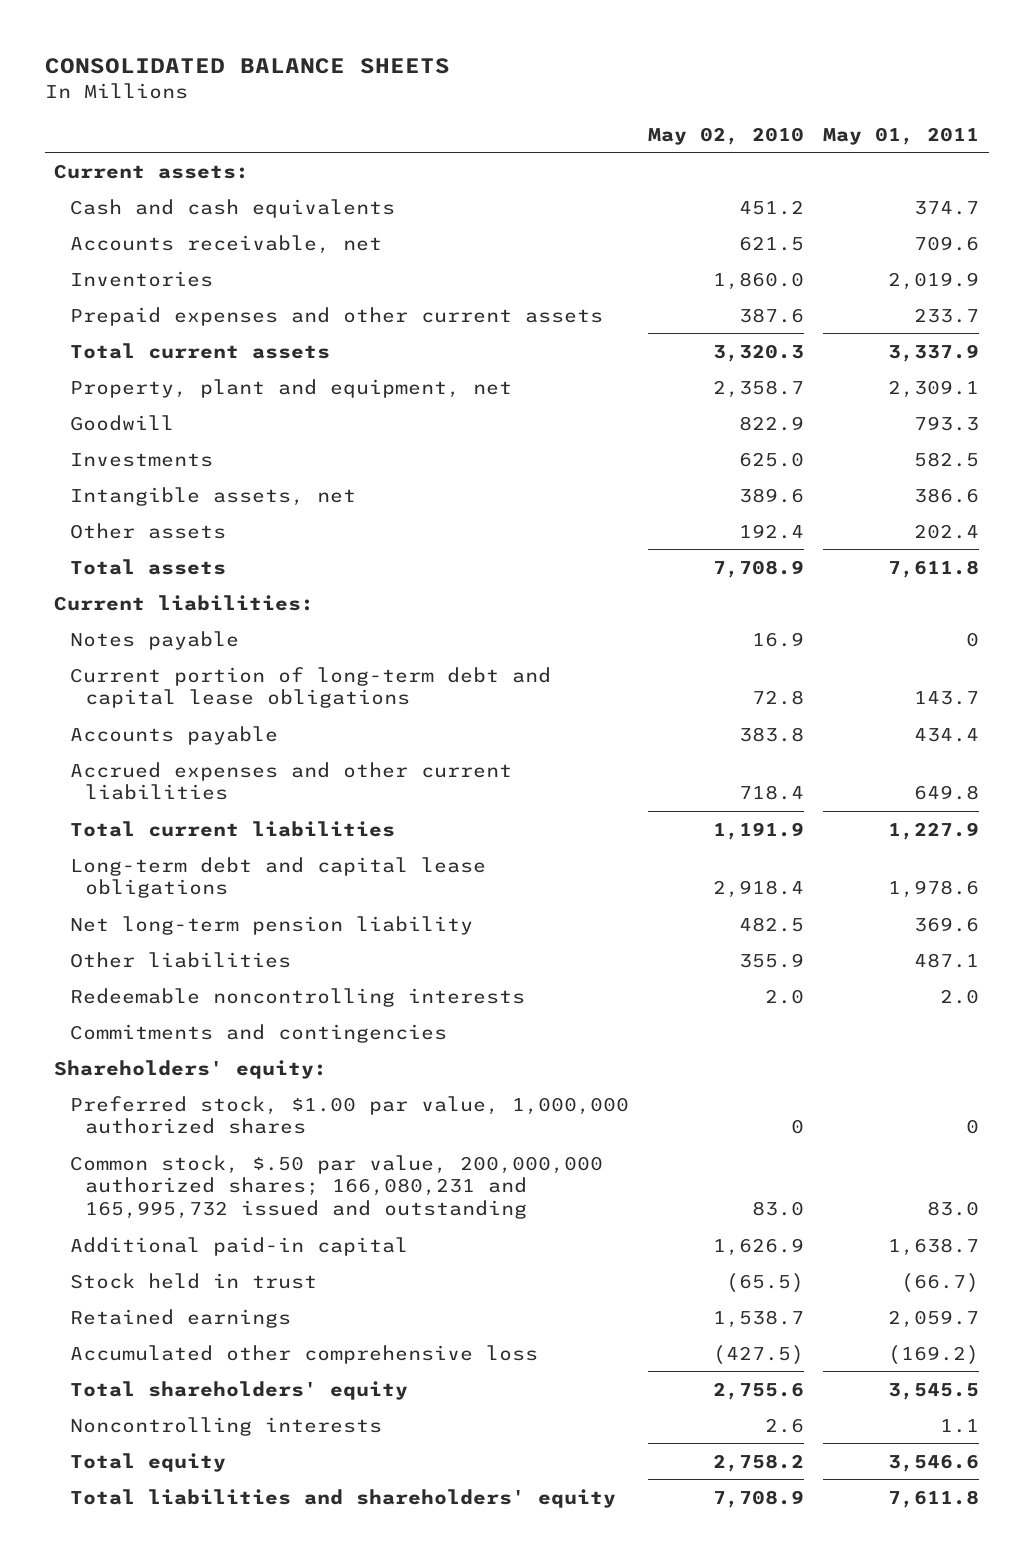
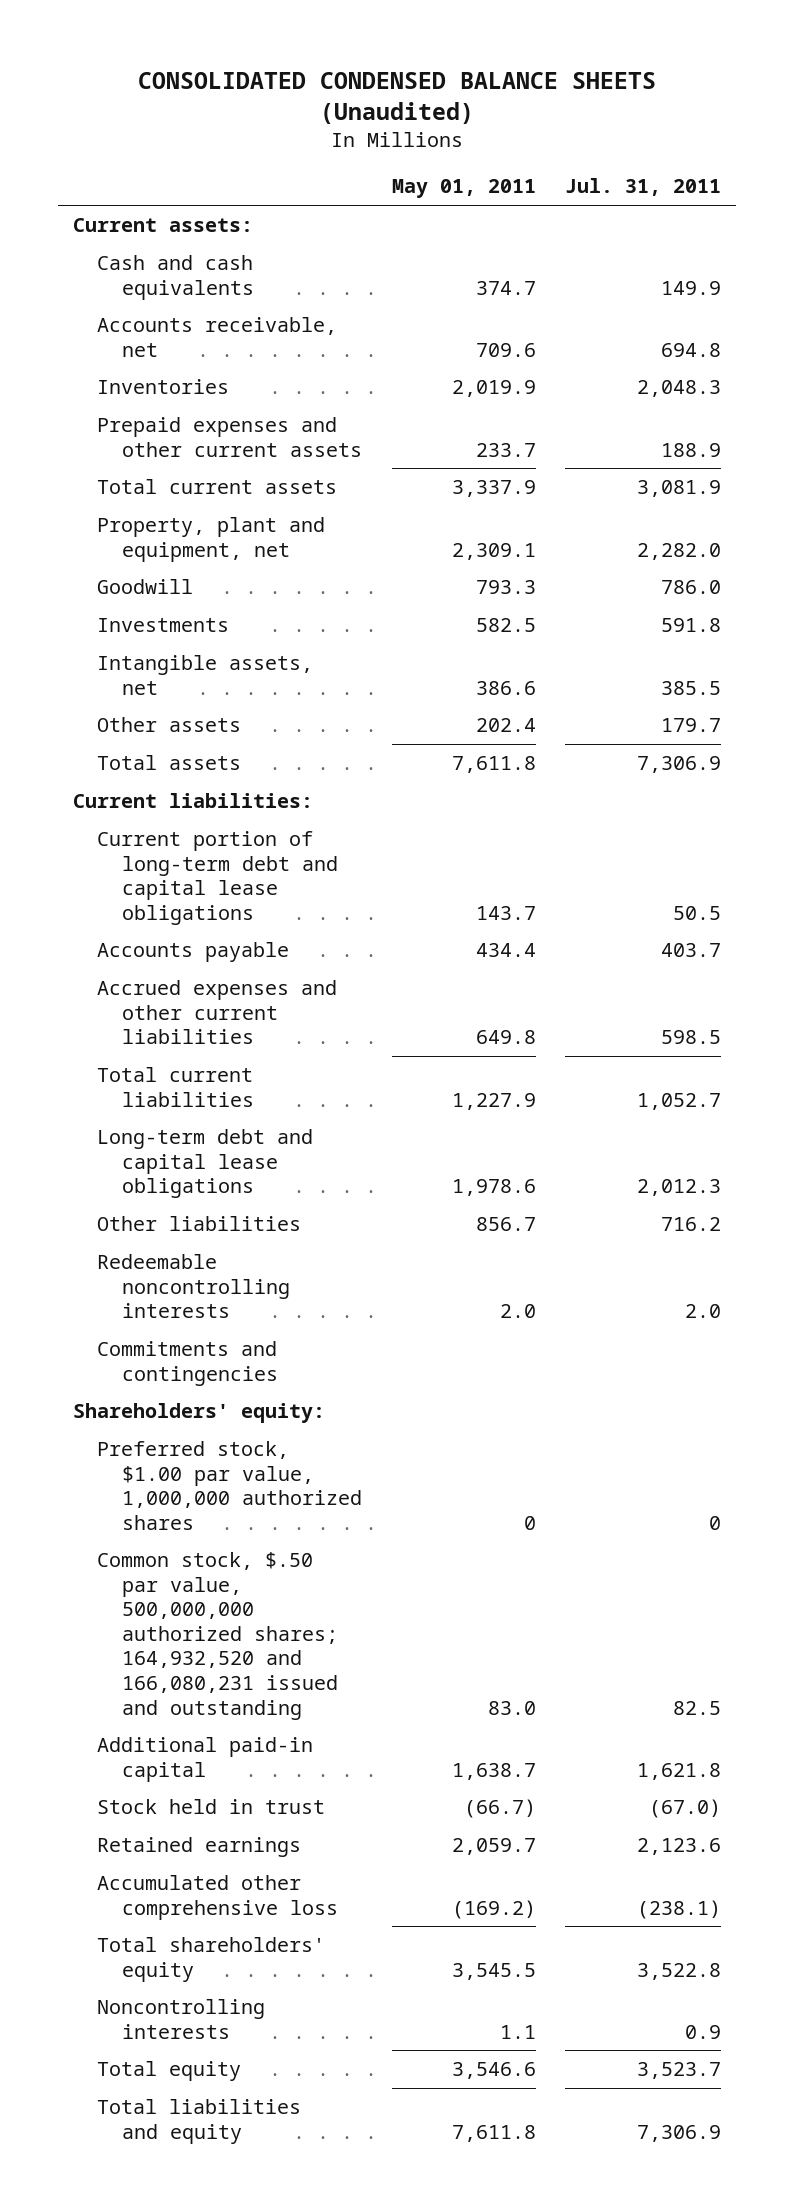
- CONSOLIDATED BALANCE SHEETS
+ CONSOLIDATED CONDENSED BALANCE SHEETS (Unaudited)
- | May 02, 2010 | May 01, 2011
+ | May 01, 2011 | Jul. 31, 2011
- Notes payable | 16.9 | 0
- Net long-term pension liability | 482.5 | 369.6
- Other liabilities | 355.9 | 487.1
+ Other liabilities | 856.7 | 716.2
- Common stock, $.50 par value, 200,000,000 authorized shares; 166,080,231 and 165,995,732 issued and outstanding | 83.0 | 83.0
+ Common stock, $.50 par value, 500,000,000 authorized shares; 164,932,520 and 166,080,231 issued and outstanding | 83.0 | 82.5
- Total liabilities and shareholders' equity | 7,708.9 | 7,611.8
+ Total liabilities and equity | 7,611.8 | 7,306.9

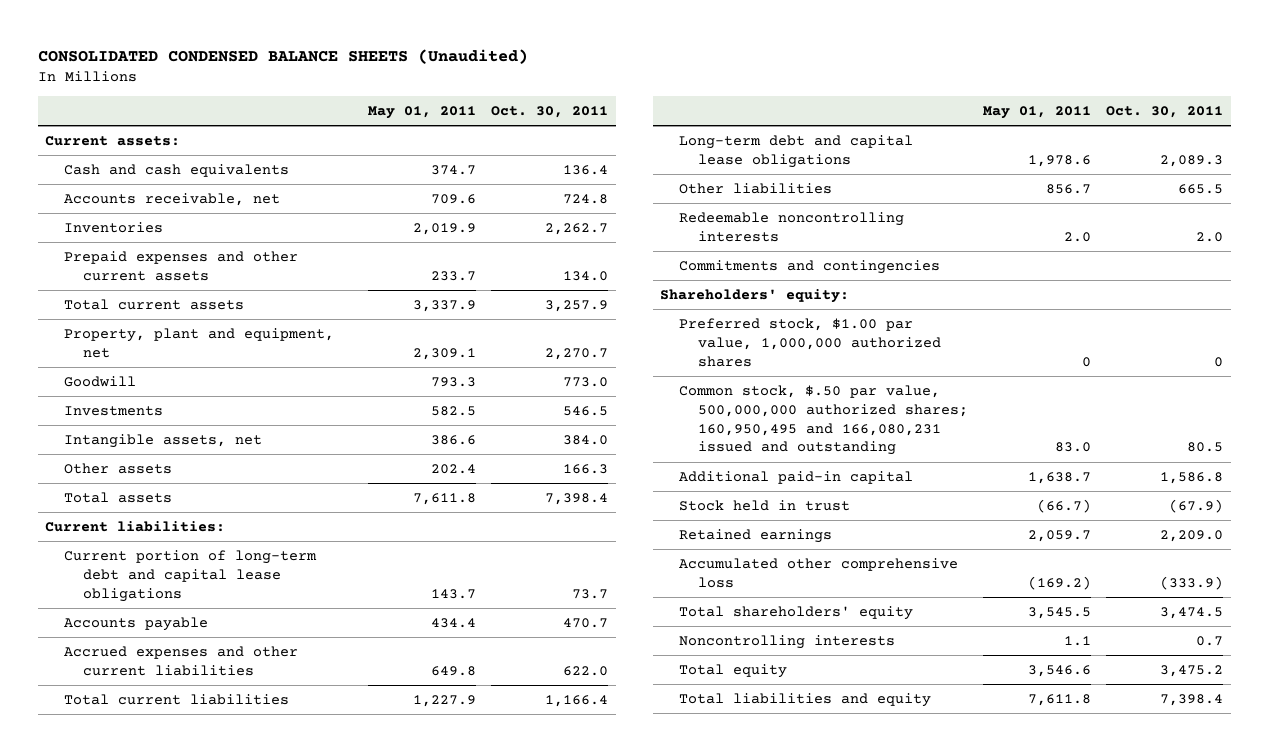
- | May 01, 2011 | Jul. 31, 2011
+ | May 01, 2011 | Oct. 30, 2011
- Common stock, $.50 par value, 500,000,000 authorized shares; 164,932,520 and 166,080,231 issued and outstanding | 83.0 | 82.5
+ Common stock, $.50 par value, 500,000,000 authorized shares; 160,950,495 and 166,080,231 issued and outstanding | 83.0 | 80.5

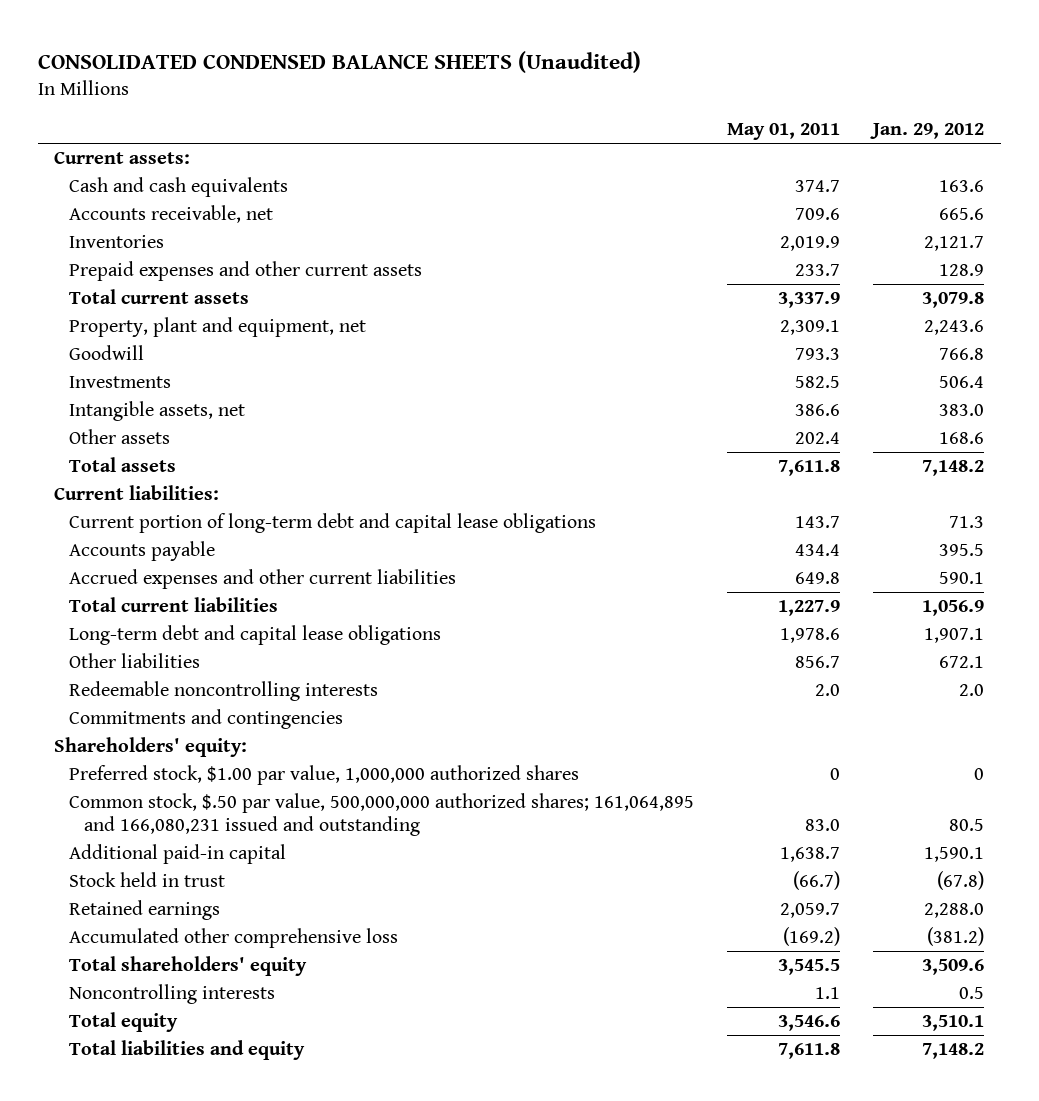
- | May 01, 2011 | Oct. 30, 2011
+ | May 01, 2011 | Jan. 29, 2012
- Common stock, $.50 par value, 500,000,000 authorized shares; 160,950,495 and 166,080,231 issued and outstanding | 83.0 | 80.5
+ Common stock, $.50 par value, 500,000,000 authorized shares; 161,064,895 and 166,080,231 issued and outstanding | 83.0 | 80.5

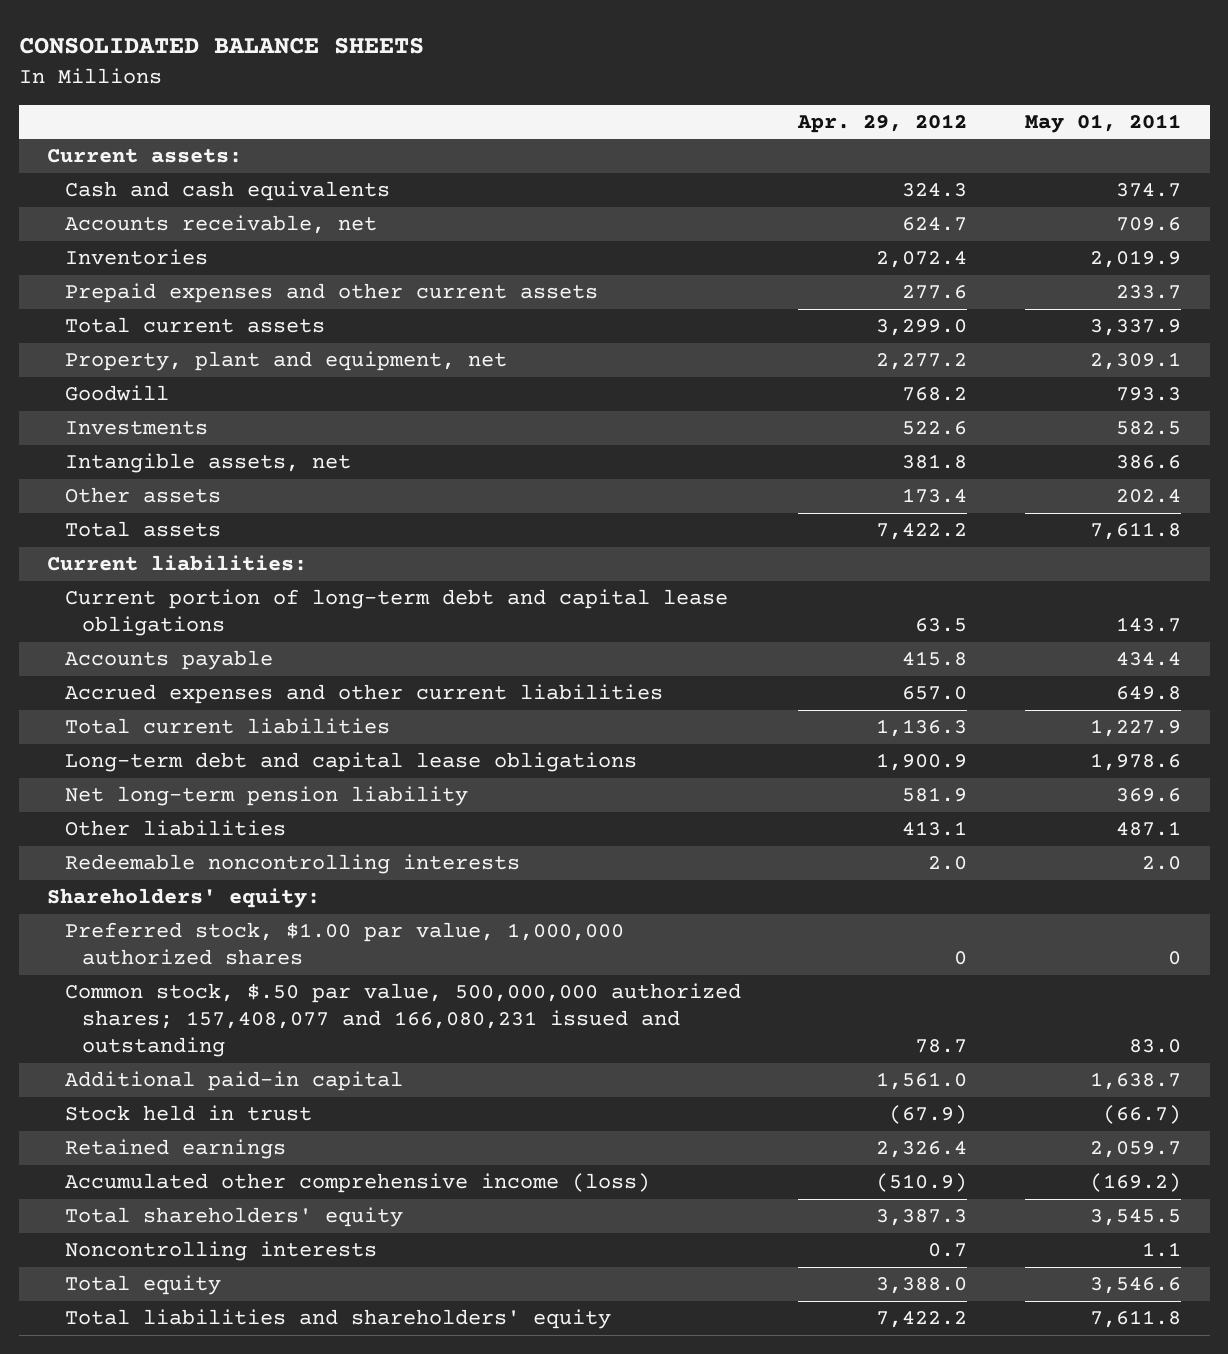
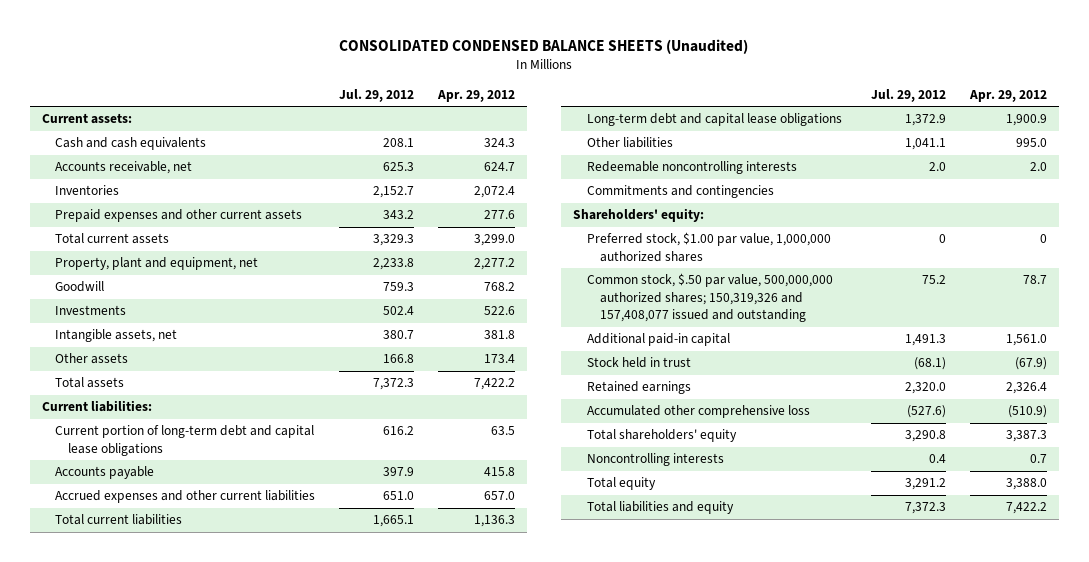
- CONSOLIDATED BALANCE SHEETS
+ CONSOLIDATED CONDENSED BALANCE SHEETS (Unaudited)
- | Apr. 29, 2012 | May 01, 2011
+ | Jul. 29, 2012 | Apr. 29, 2012
- Net long-term pension liability | 581.9 | 369.6
- Other liabilities | 413.1 | 487.1
+ Other liabilities | 1,041.1 | 995.0
+ Commitments and contingencies
- Common stock, $.50 par value, 500,000,000 authorized shares; 157,408,077 and 166,080,231 issued and outstanding | 78.7 | 83.0
+ Common stock, $.50 par value, 500,000,000 authorized shares; 150,319,326 and 157,408,077 issued and outstanding | 75.2 | 78.7
- Accumulated other comprehensive income (loss) | (510.9) | (169.2)
+ Accumulated other comprehensive loss | (527.6) | (510.9)
- Total liabilities and shareholders' equity | 7,422.2 | 7,611.8
+ Total liabilities and equity | 7,372.3 | 7,422.2

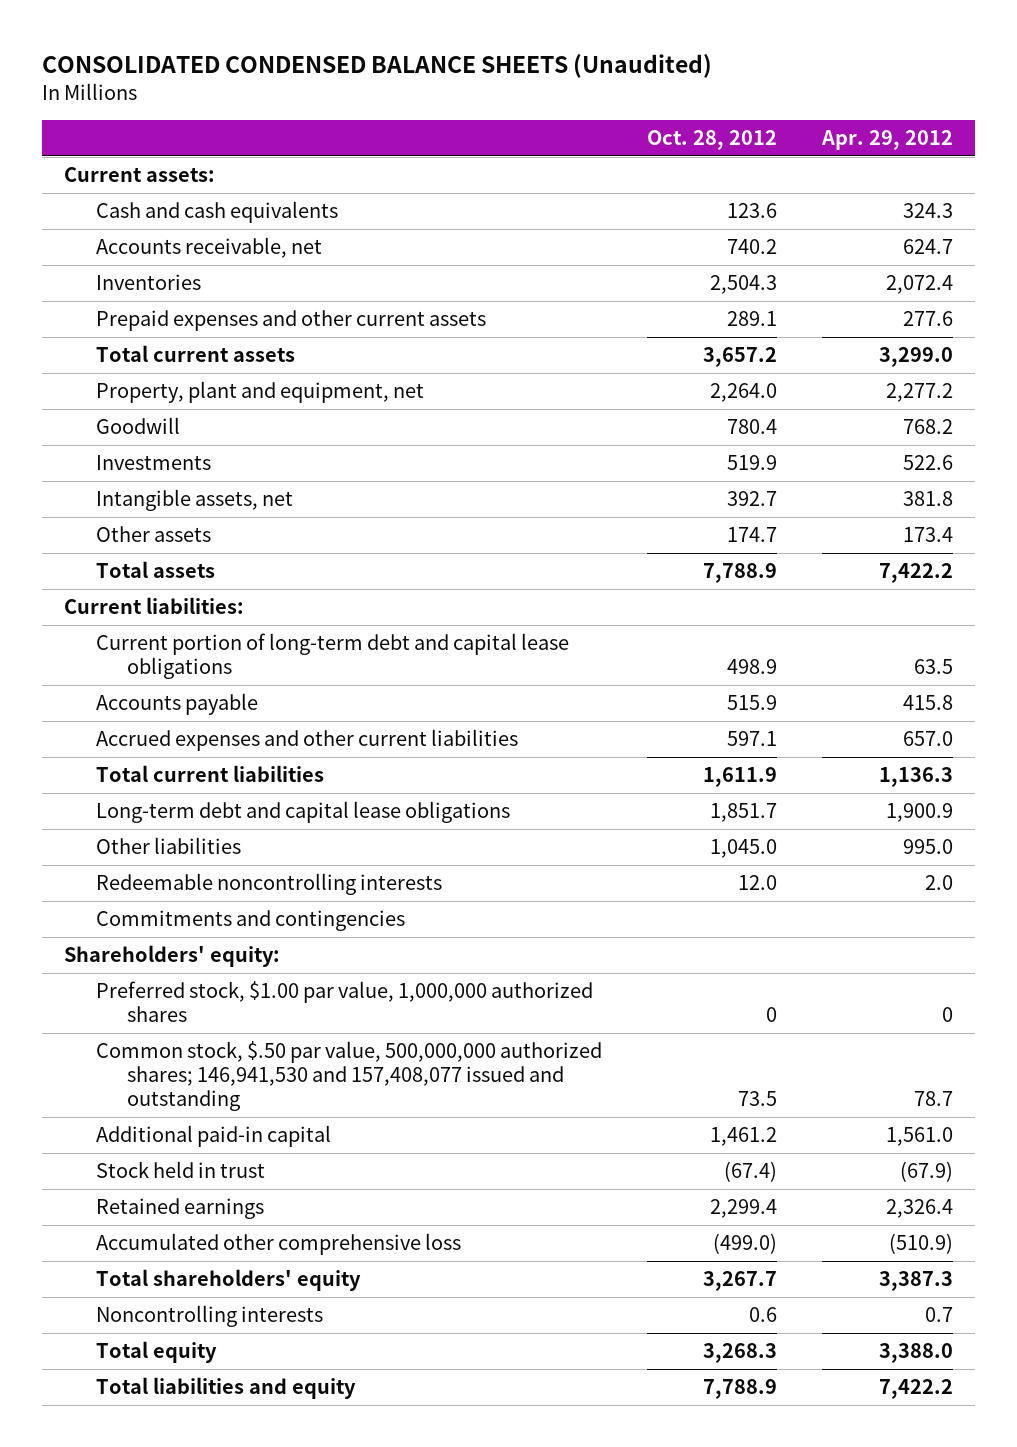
- | Jul. 29, 2012 | Apr. 29, 2012
+ | Oct. 28, 2012 | Apr. 29, 2012
- Common stock, $.50 par value, 500,000,000 authorized shares; 150,319,326 and 157,408,077 issued and outstanding | 75.2 | 78.7
+ Common stock, $.50 par value, 500,000,000 authorized shares; 146,941,530 and 157,408,077 issued and outstanding | 73.5 | 78.7

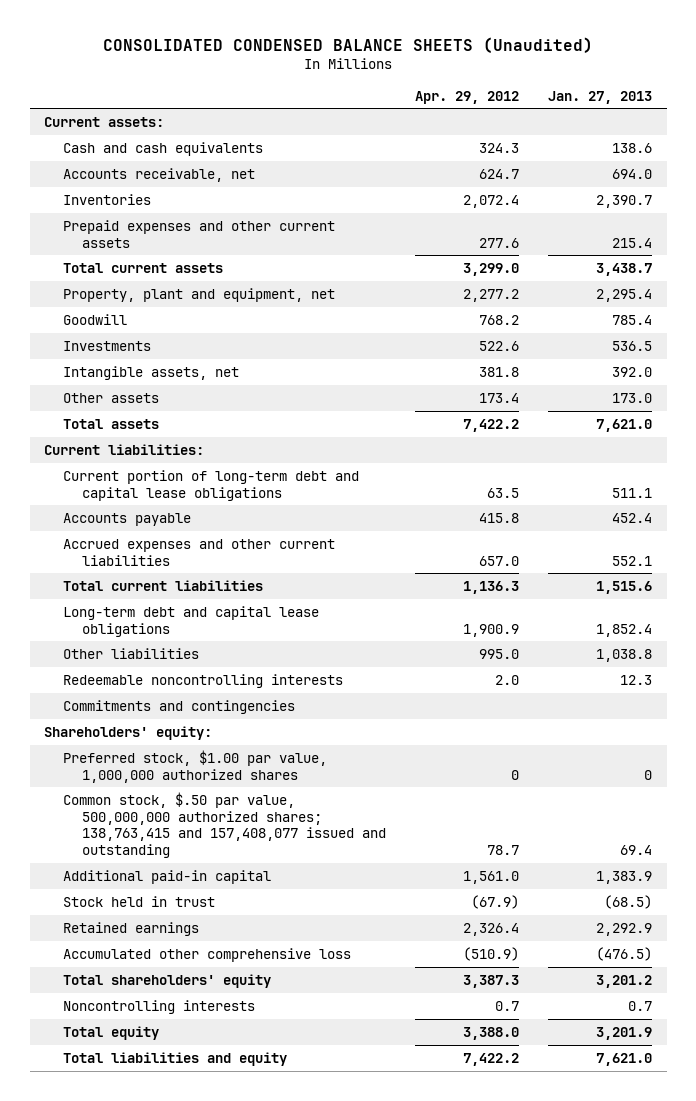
- | Oct. 28, 2012 | Apr. 29, 2012
+ | Apr. 29, 2012 | Jan. 27, 2013
- Common stock, $.50 par value, 500,000,000 authorized shares; 146,941,530 and 157,408,077 issued and outstanding | 73.5 | 78.7
+ Common stock, $.50 par value, 500,000,000 authorized shares; 138,763,415 and 157,408,077 issued and outstanding | 78.7 | 69.4

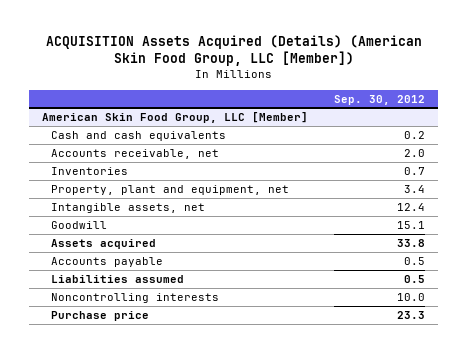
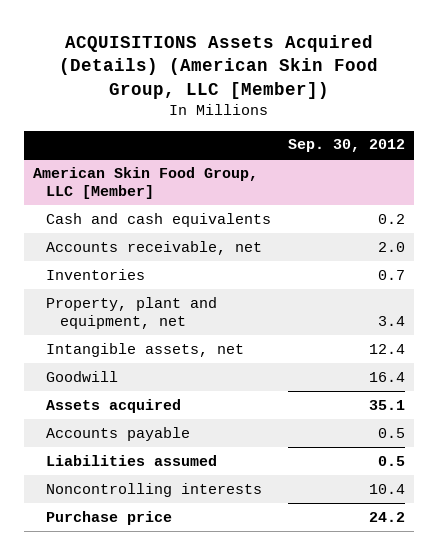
- ACQUISITION Assets Acquired (Details) (American Skin Food Group, LLC [Member])
+ ACQUISITIONS Assets Acquired (Details) (American Skin Food Group, LLC [Member])
@ American Skin Food Group, LLC [Member]
- Goodwill | 15.1
- Assets acquired | 33.8
+ Goodwill | 16.4
+ Assets acquired | 35.1
- Noncontrolling interests | 10.0
- Purchase price | 23.3
+ Noncontrolling interests | 10.4
+ Purchase price | 24.2

